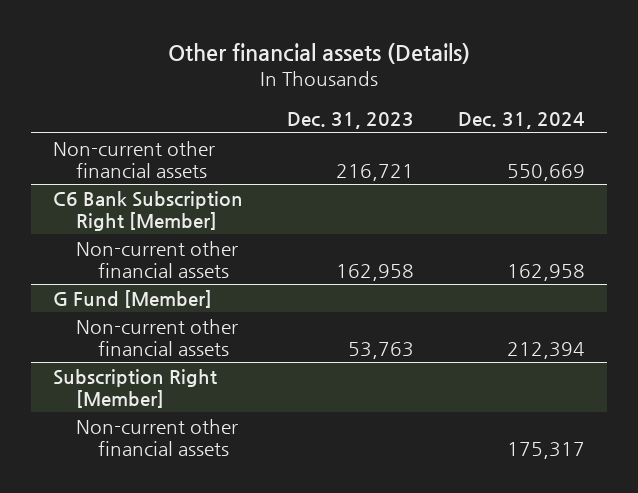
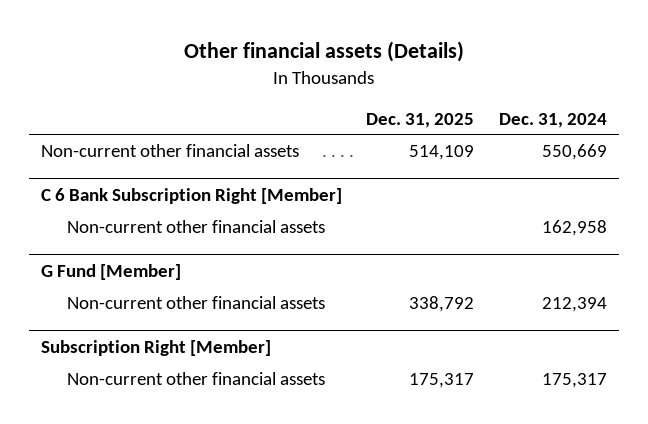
- | Dec. 31, 2023 | Dec. 31, 2024
+ | Dec. 31, 2025 | Dec. 31, 2024
- C6 Bank Subscription Right [Member]
+ C 6 Bank Subscription Right [Member]

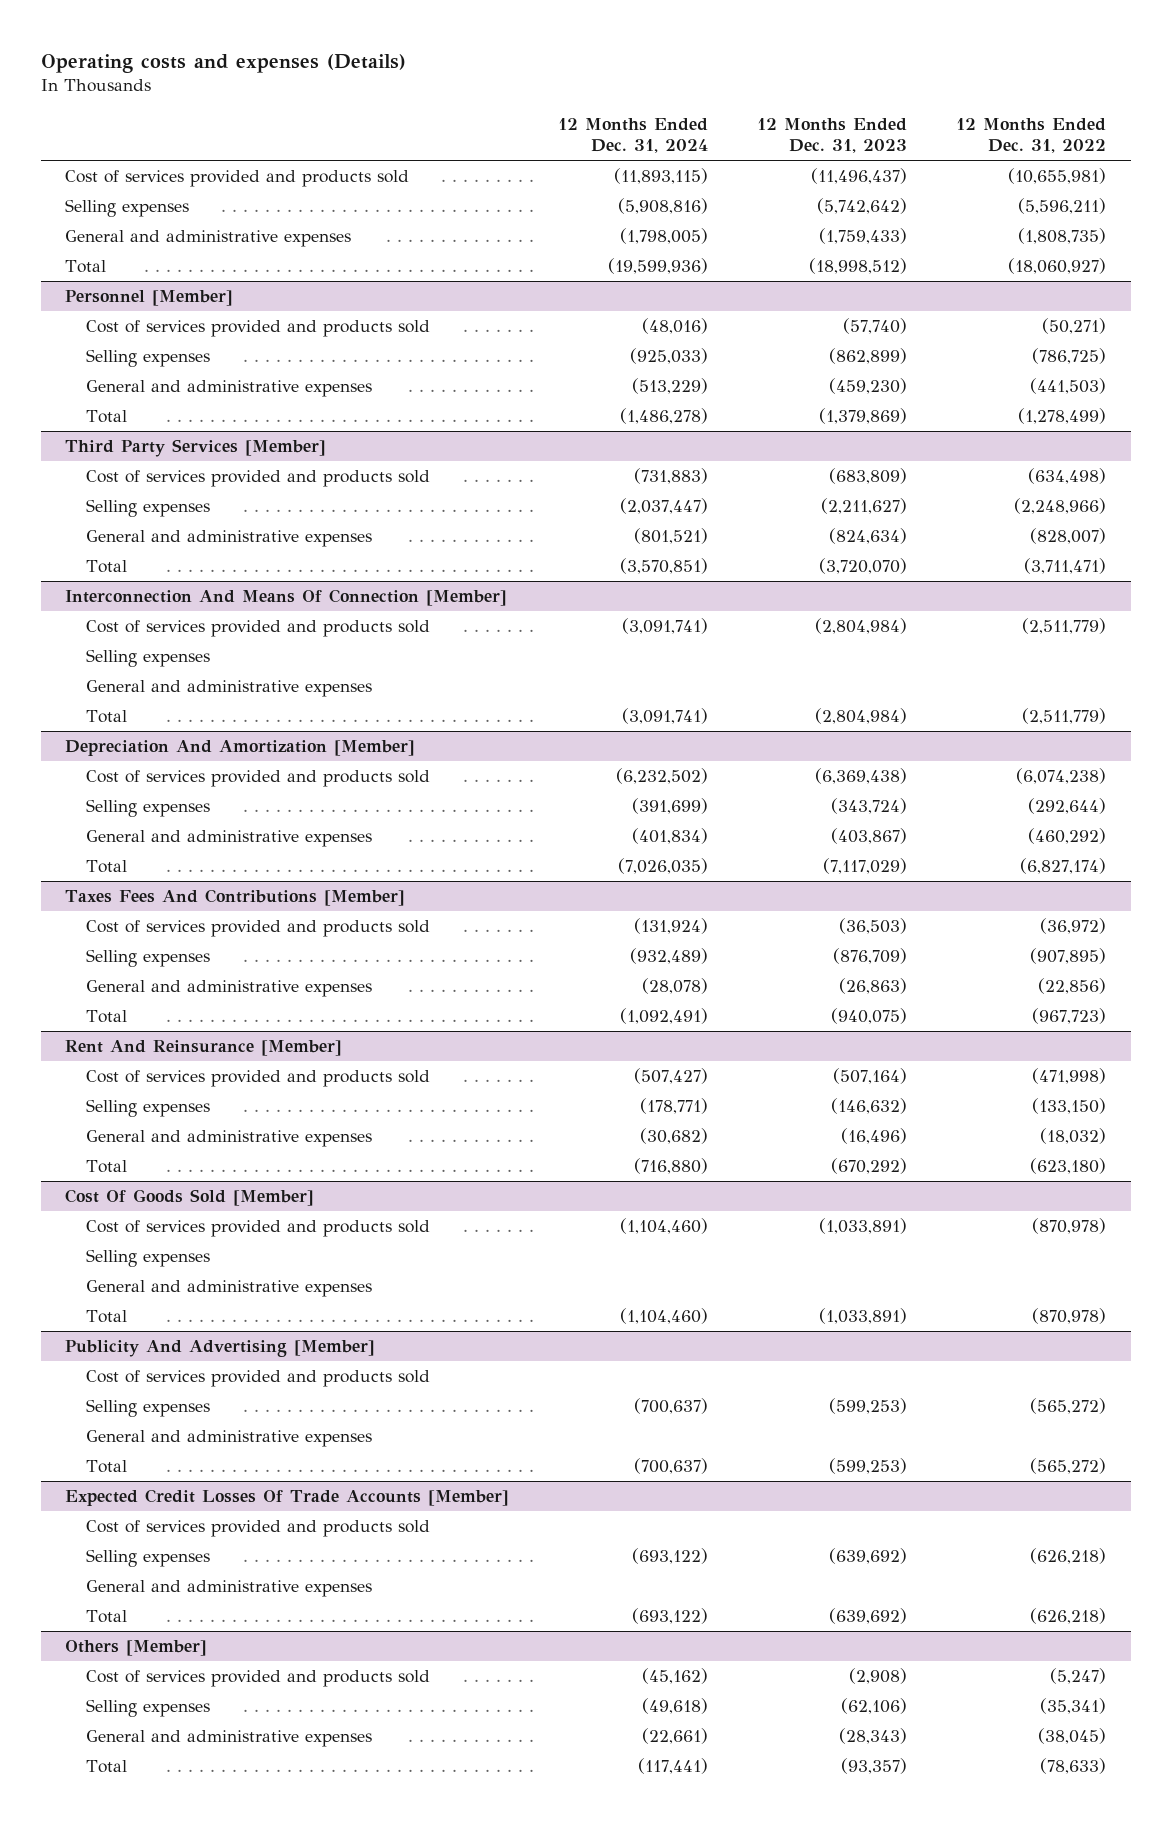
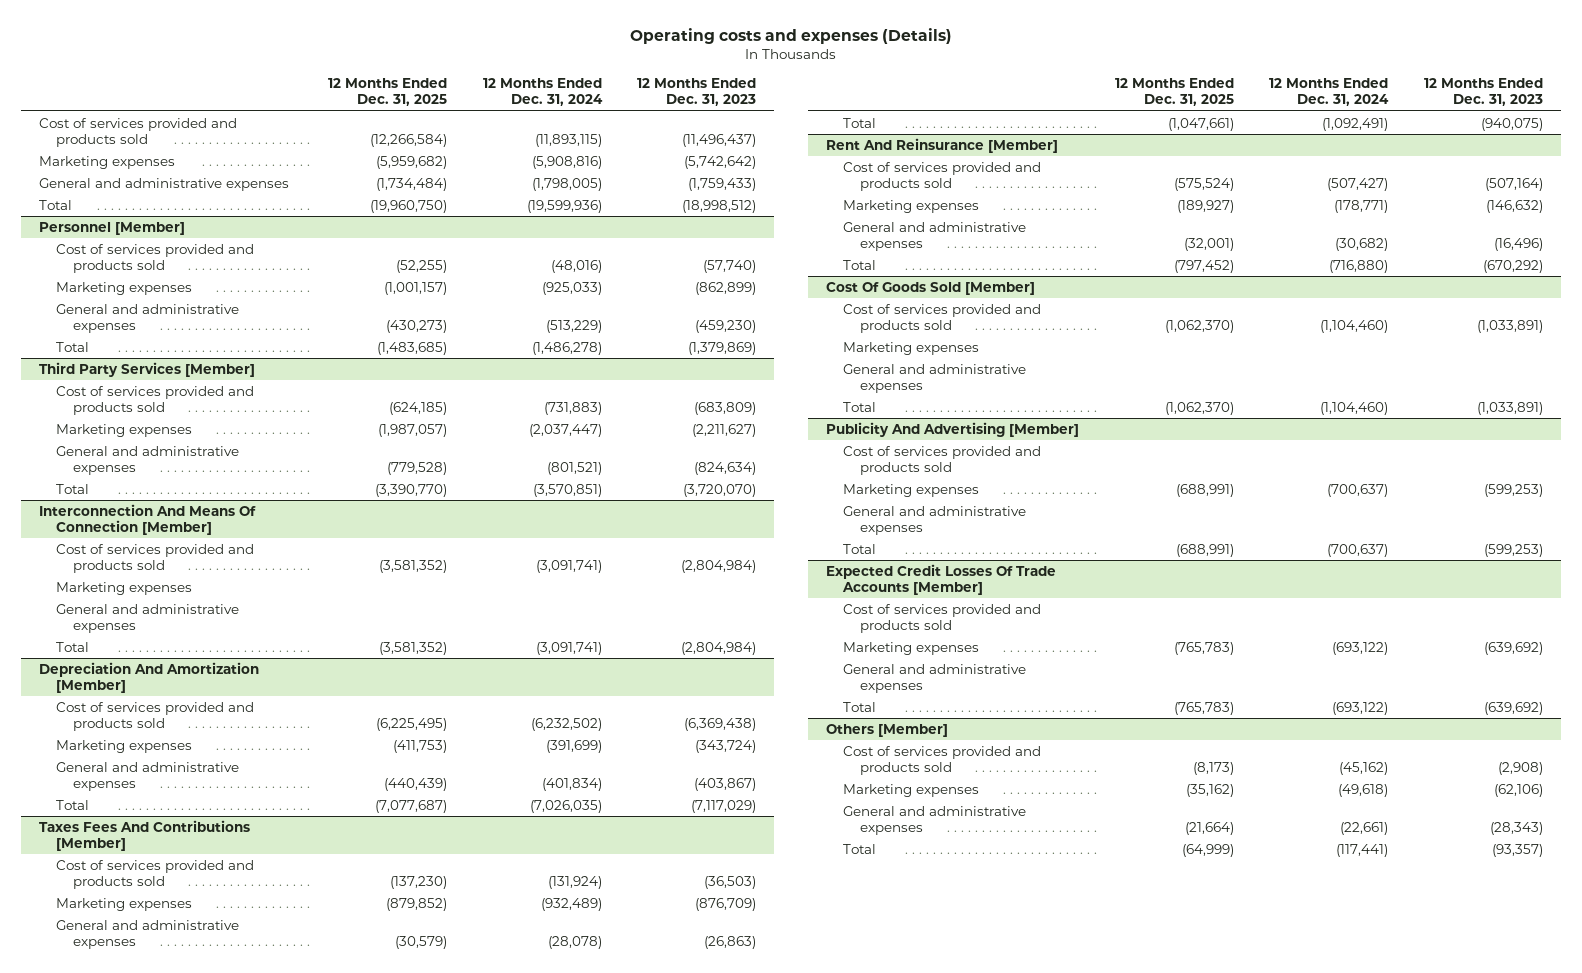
- | 12 Months Ended Dec. 31, 2024 | 12 Months Ended Dec. 31, 2023 | 12 Months Ended Dec. 31, 2022
+ | 12 Months Ended Dec. 31, 2025 | 12 Months Ended Dec. 31, 2024 | 12 Months Ended Dec. 31, 2023
- Selling expenses | (5,908,816) | (5,742,642) | (5,596,211)
+ Marketing expenses | (5,959,682) | (5,908,816) | (5,742,642)
@ Personnel [Member]
- Selling expenses | (925,033) | (862,899) | (786,725)
+ Marketing expenses | (1,001,157) | (925,033) | (862,899)
@ Third Party Services [Member]
- Selling expenses | (2,037,447) | (2,211,627) | (2,248,966)
+ Marketing expenses | (1,987,057) | (2,037,447) | (2,211,627)
@ Interconnection And Means Of Connection [Member]
- Selling expenses
+ Marketing expenses
@ Depreciation And Amortization [Member]
- Selling expenses | (391,699) | (343,724) | (292,644)
+ Marketing expenses | (411,753) | (391,699) | (343,724)
@ Taxes Fees And Contributions [Member]
- Selling expenses | (932,489) | (876,709) | (907,895)
+ Marketing expenses | (879,852) | (932,489) | (876,709)
@ Rent And Reinsurance [Member]
- Selling expenses | (178,771) | (146,632) | (133,150)
+ Marketing expenses | (189,927) | (178,771) | (146,632)
@ Cost Of Goods Sold [Member]
- Selling expenses
+ Marketing expenses
@ Publicity And Advertising [Member]
- Selling expenses | (700,637) | (599,253) | (565,272)
+ Marketing expenses | (688,991) | (700,637) | (599,253)
@ Expected Credit Losses Of Trade Accounts [Member]
- Selling expenses | (693,122) | (639,692) | (626,218)
+ Marketing expenses | (765,783) | (693,122) | (639,692)
@ Others [Member]
- Selling expenses | (49,618) | (62,106) | (35,341)
+ Marketing expenses | (35,162) | (49,618) | (62,106)

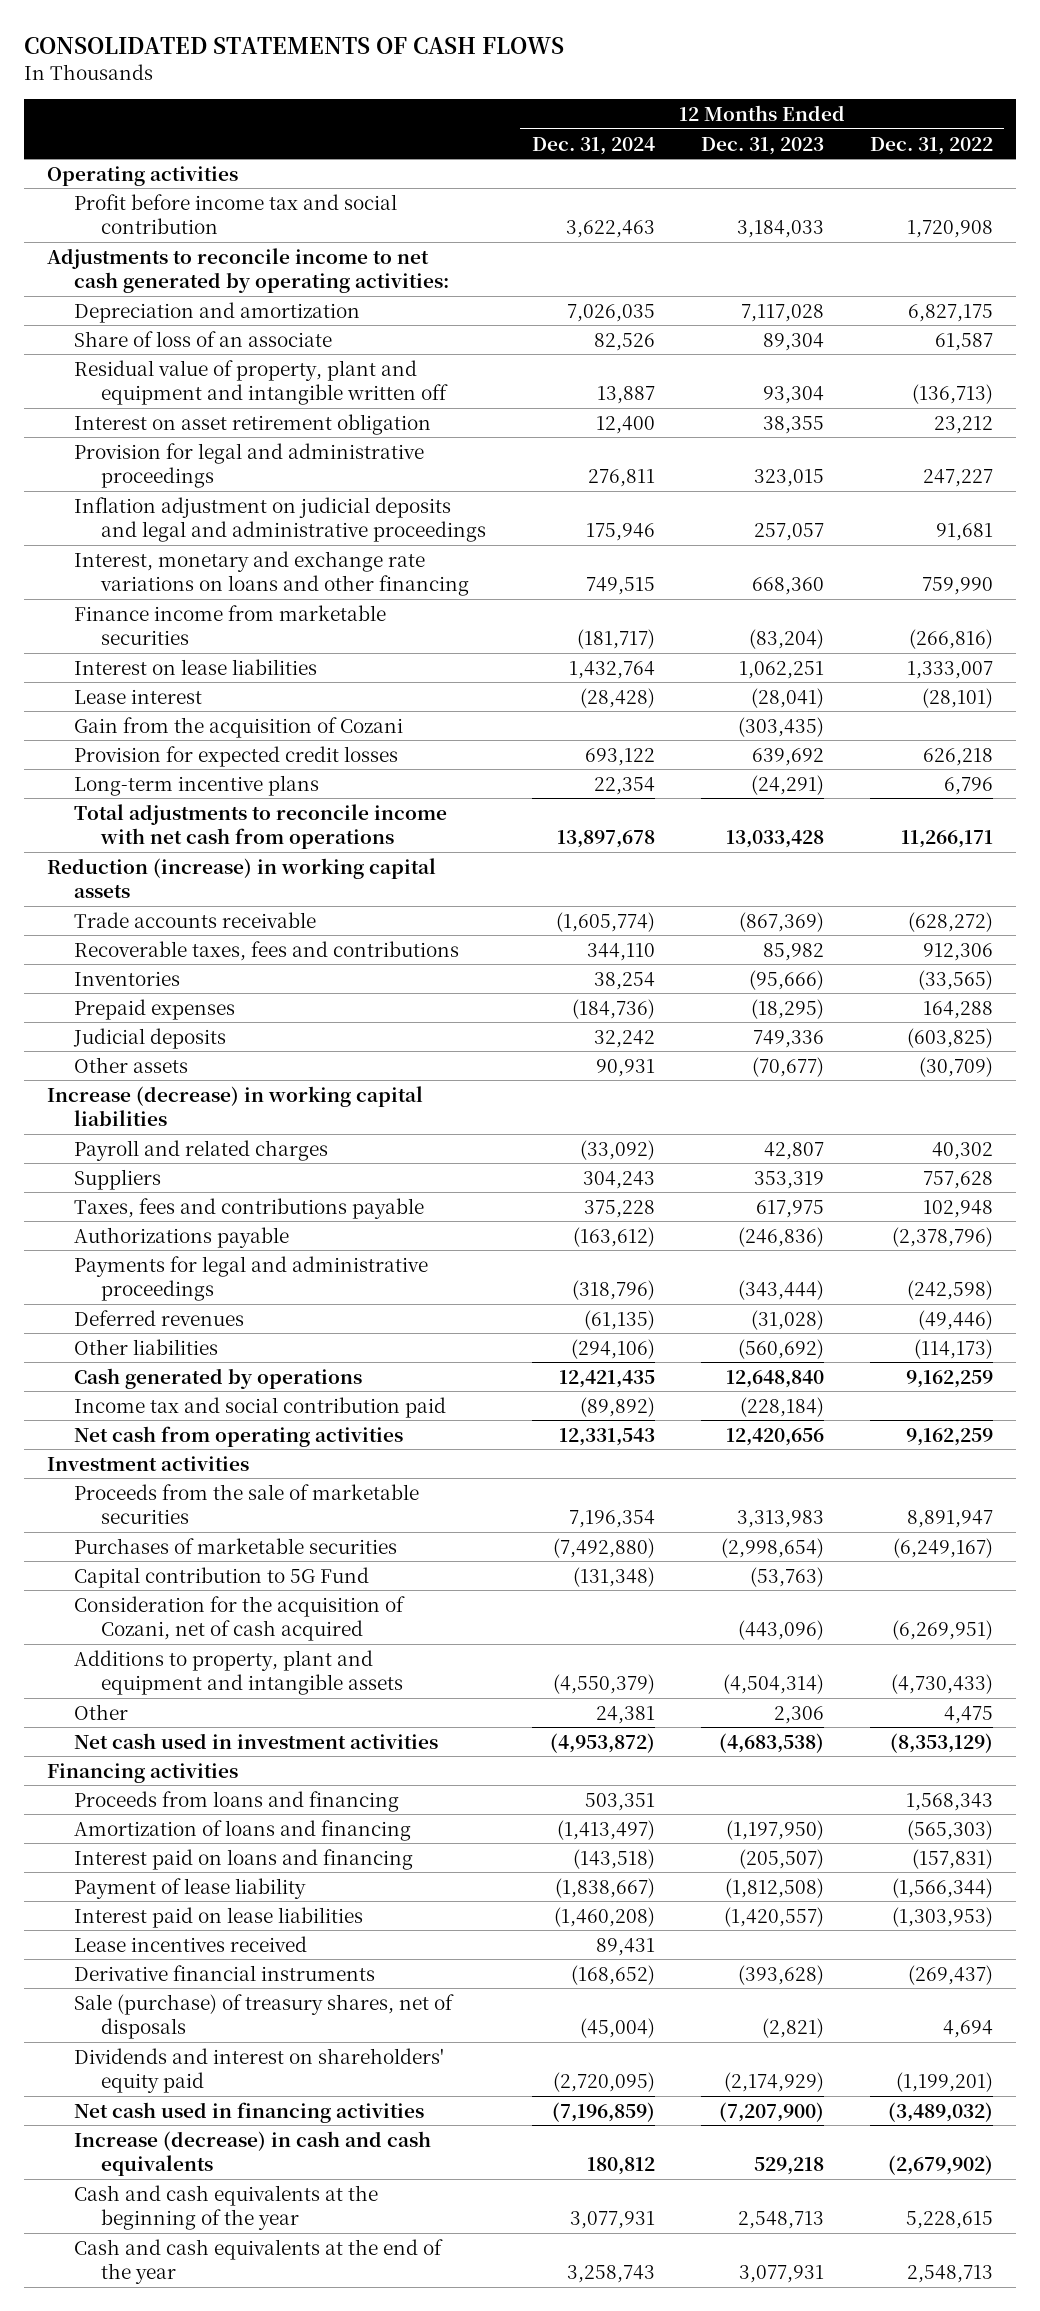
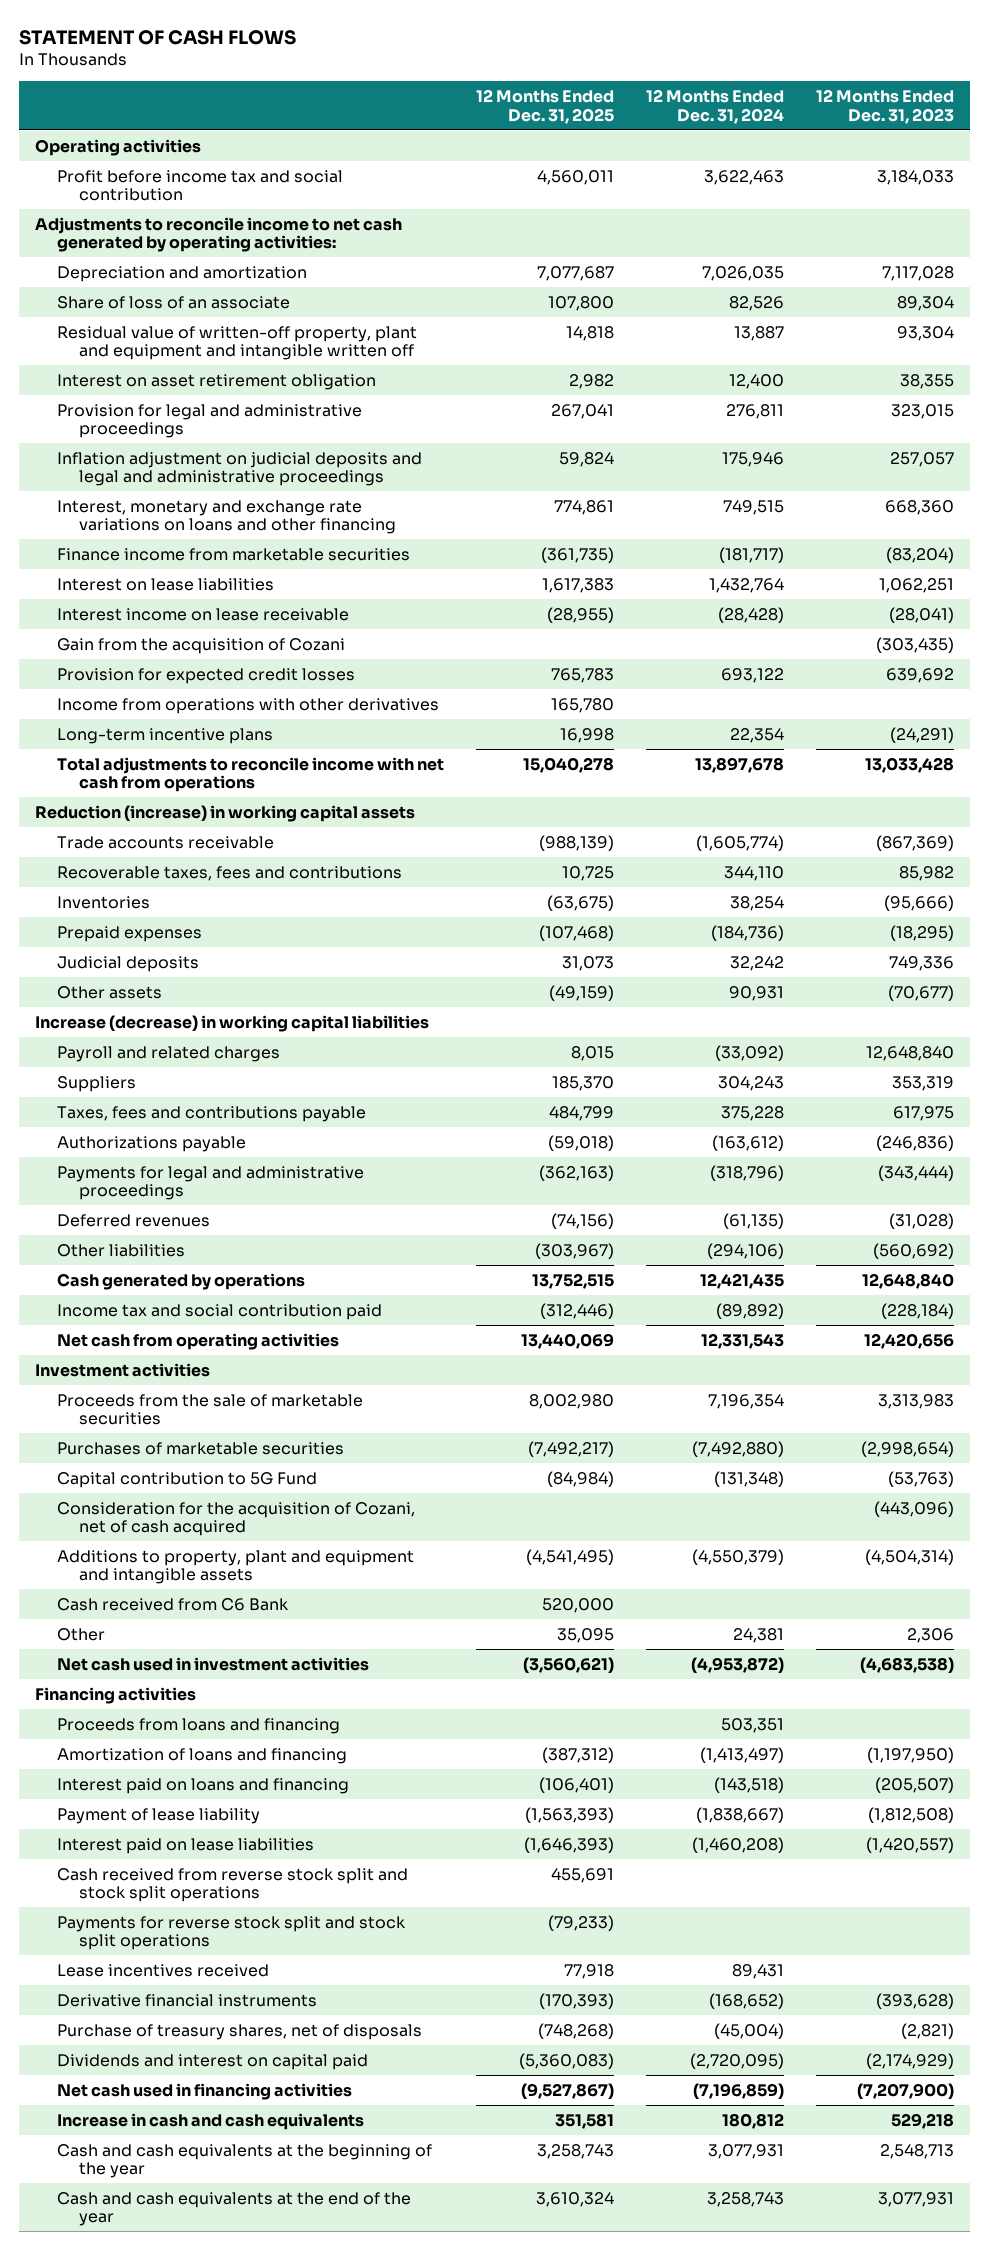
- CONSOLIDATED STATEMENTS OF CASH FLOWS
+ STATEMENT OF CASH FLOWS
- | 12 Months Ended Dec. 31, 2024 | 12 Months Ended Dec. 31, 2023 | 12 Months Ended Dec. 31, 2022
+ | 12 Months Ended Dec. 31, 2025 | 12 Months Ended Dec. 31, 2024 | 12 Months Ended Dec. 31, 2023
- Residual value of property, plant and equipment and intangible written off | 13,887 | 93,304 | (136,713)
+ Residual value of written-off property, plant and equipment and intangible written off | 14,818 | 13,887 | 93,304
- Lease interest | (28,428) | (28,041) | (28,101)
+ Interest income on lease receivable | (28,955) | (28,428) | (28,041)
+ Income from operations with other derivatives | 165,780 | |
- Payroll and related charges | (33,092) | 42,807 | 40,302
+ Payroll and related charges | 8,015 | (33,092) | 12,648,840
+ Cash received from C6 Bank | 520,000 | |
+ Cash received from reverse stock split and stock split operations | 455,691 | |
+ Payments for reverse stock split and stock split operations | (79,233) | |
- Sale (purchase) of treasury shares, net of disposals | (45,004) | (2,821) | 4,694
- Dividends and interest on shareholders' equity paid | (2,720,095) | (2,174,929) | (1,199,201)
+ Purchase of treasury shares, net of disposals | (748,268) | (45,004) | (2,821)
+ Dividends and interest on capital paid | (5,360,083) | (2,720,095) | (2,174,929)
- Increase (decrease) in cash and cash equivalents | 180,812 | 529,218 | (2,679,902)
+ Increase in cash and cash equivalents | 351,581 | 180,812 | 529,218

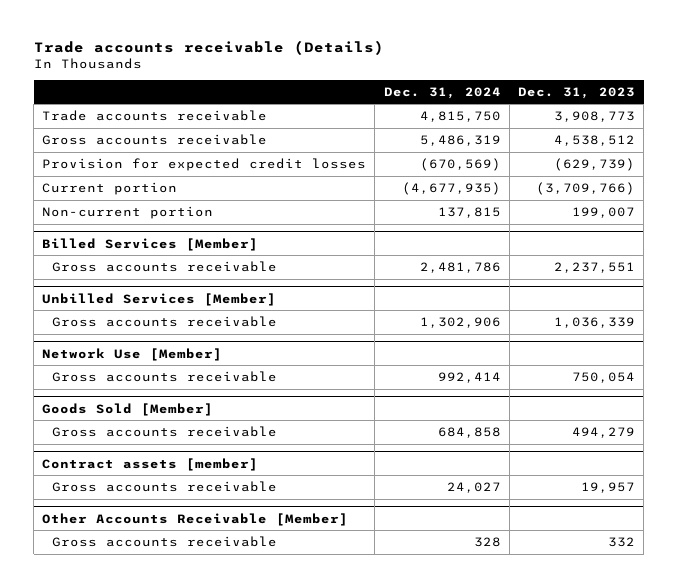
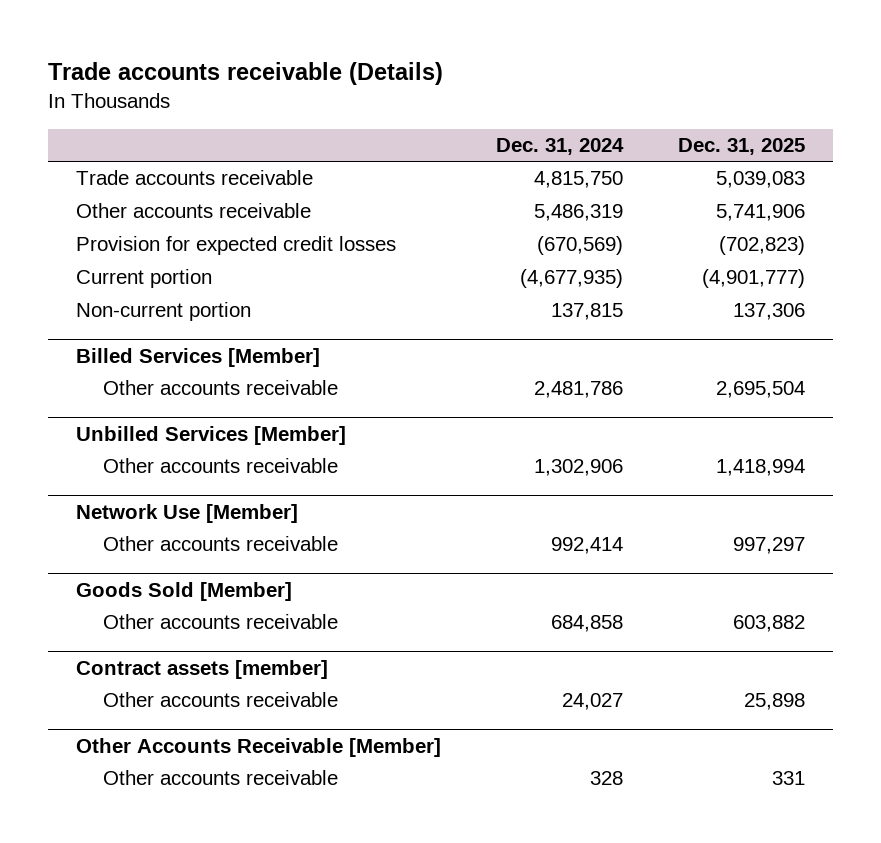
- | Dec. 31, 2024 | Dec. 31, 2023
+ | Dec. 31, 2024 | Dec. 31, 2025
- Gross accounts receivable | 5,486,319 | 4,538,512
+ Other accounts receivable | 5,486,319 | 5,741,906
@ Billed Services [Member]
- Gross accounts receivable | 2,481,786 | 2,237,551
+ Other accounts receivable | 2,481,786 | 2,695,504
@ Unbilled Services [Member]
- Gross accounts receivable | 1,302,906 | 1,036,339
+ Other accounts receivable | 1,302,906 | 1,418,994
@ Network Use [Member]
- Gross accounts receivable | 992,414 | 750,054
+ Other accounts receivable | 992,414 | 997,297
@ Goods Sold [Member]
- Gross accounts receivable | 684,858 | 494,279
+ Other accounts receivable | 684,858 | 603,882
@ Contract assets [member]
- Gross accounts receivable | 24,027 | 19,957
+ Other accounts receivable | 24,027 | 25,898
@ Other Accounts Receivable [Member]
- Gross accounts receivable | 328 | 332
+ Other accounts receivable | 328 | 331

